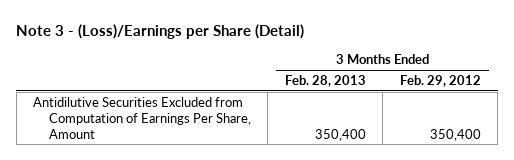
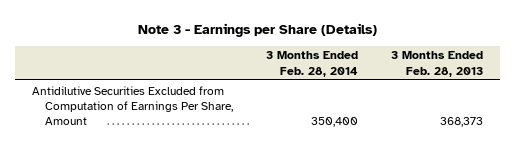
- Note 3 - (Loss)/Earnings per Share (Detail)
+ Note 3 - Earnings per Share (Details)
- | 3 Months Ended Feb. 28, 2013 | 3 Months Ended Feb. 29, 2012
+ | 3 Months Ended Feb. 28, 2014 | 3 Months Ended Feb. 28, 2013
- Antidilutive Securities Excluded from Computation of Earnings Per Share, Amount | 350,400 | 350,400
+ Antidilutive Securities Excluded from Computation of Earnings Per Share, Amount | 350,400 | 368,373

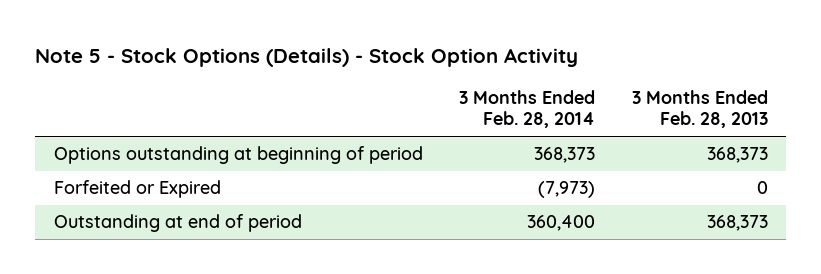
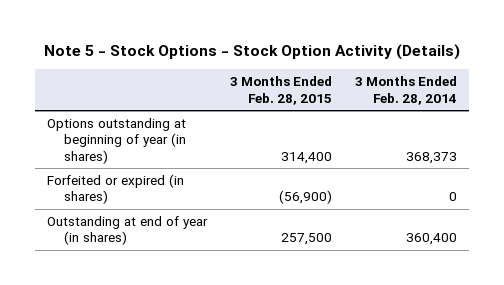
- Note 5 - Stock Options (Details) - Stock Option Activity
+ Note 5 - Stock Options - Stock Option Activity (Details)
- | 3 Months Ended Feb. 28, 2014 | 3 Months Ended Feb. 28, 2013
+ | 3 Months Ended Feb. 28, 2015 | 3 Months Ended Feb. 28, 2014
- Options outstanding at beginning of period | 368,373 | 368,373
- Forfeited or Expired | (7,973) | 0
- Outstanding at end of period | 360,400 | 368,373
+ Options outstanding at beginning of year (in shares) | 314,400 | 368,373
+ Forfeited or expired (in shares) | (56,900) | 0
+ Outstanding at end of year (in shares) | 257,500 | 360,400

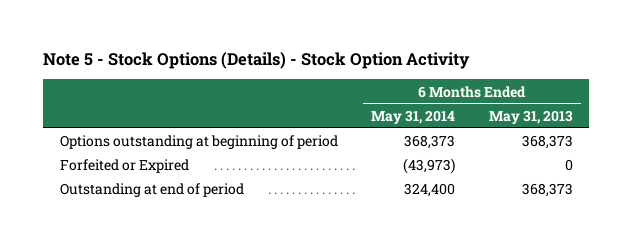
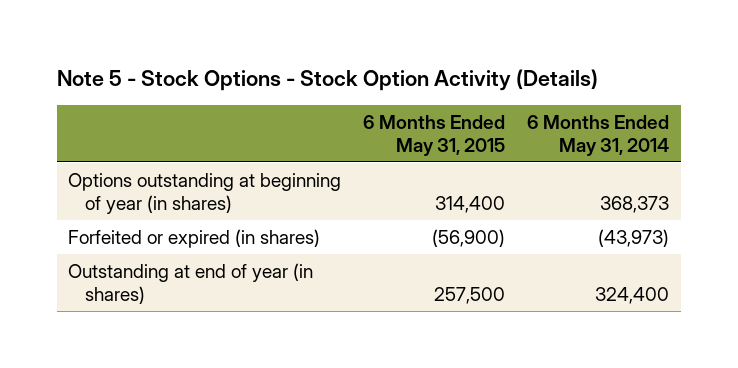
- Note 5 - Stock Options (Details) - Stock Option Activity
+ Note 5 - Stock Options - Stock Option Activity (Details)
- | 6 Months Ended May 31, 2014 | 6 Months Ended May 31, 2013
+ | 6 Months Ended May 31, 2015 | 6 Months Ended May 31, 2014
- Options outstanding at beginning of period | 368,373 | 368,373
- Forfeited or Expired | (43,973) | 0
- Outstanding at end of period | 324,400 | 368,373
+ Options outstanding at beginning of year (in shares) | 314,400 | 368,373
+ Forfeited or expired (in shares) | (56,900) | (43,973)
+ Outstanding at end of year (in shares) | 257,500 | 324,400

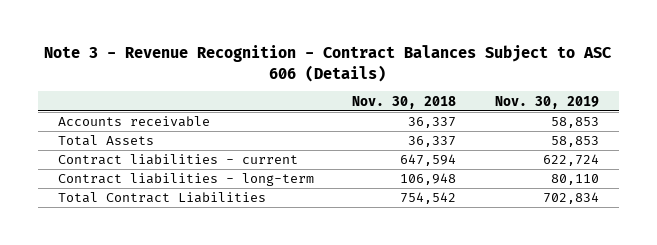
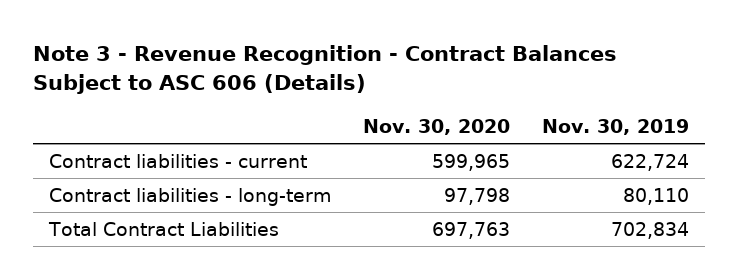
- | Nov. 30, 2018 | Nov. 30, 2019
+ | Nov. 30, 2020 | Nov. 30, 2019
- Accounts receivable | 36,337 | 58,853
- Total Assets | 36,337 | 58,853

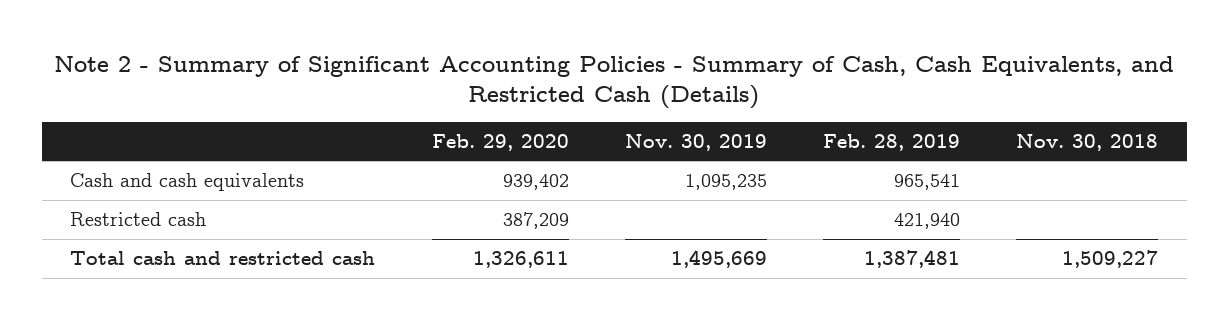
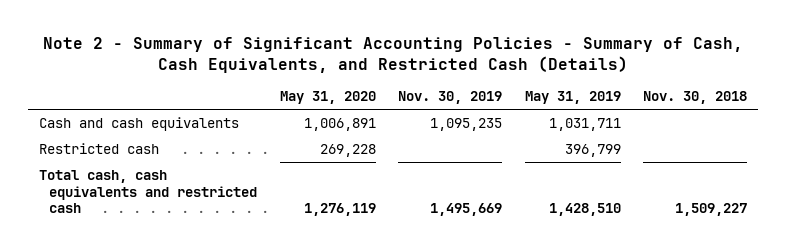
- | Feb. 29, 2020 | Nov. 30, 2019 | Feb. 28, 2019 | Nov. 30, 2018
+ | May 31, 2020 | Nov. 30, 2019 | May 31, 2019 | Nov. 30, 2018
- Total cash and restricted cash | 1,326,611 | 1,495,669 | 1,387,481 | 1,509,227
+ Total cash, cash equivalents and restricted cash | 1,276,119 | 1,495,669 | 1,428,510 | 1,509,227

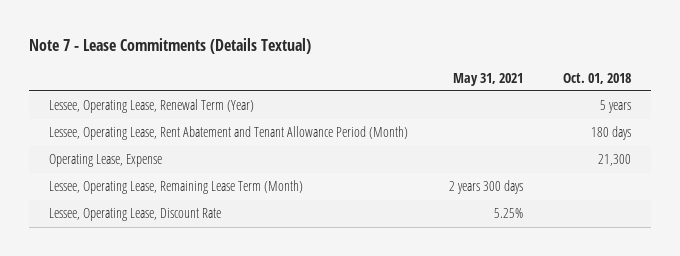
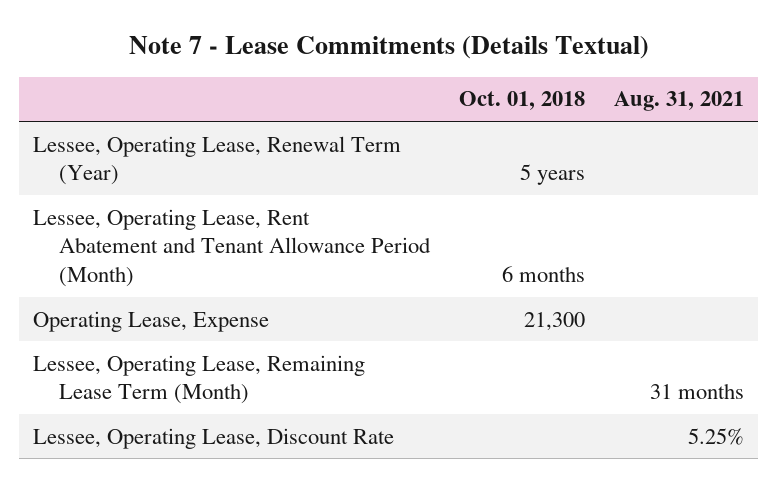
- | May 31, 2021 | Oct. 01, 2018
+ | Oct. 01, 2018 | Aug. 31, 2021
- Lessee, Operating Lease, Rent Abatement and Tenant Allowance Period (Month) | | 180 days
+ Lessee, Operating Lease, Rent Abatement and Tenant Allowance Period (Month) | 6 months |

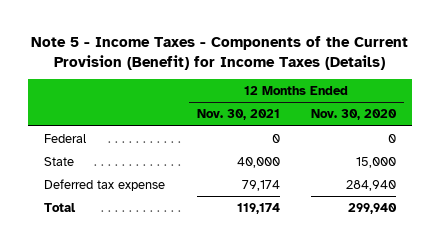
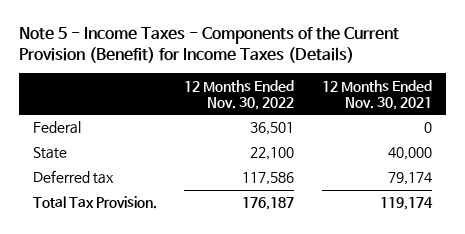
- | 12 Months Ended Nov. 30, 2021 | 12 Months Ended Nov. 30, 2020
+ | 12 Months Ended Nov. 30, 2022 | 12 Months Ended Nov. 30, 2021
- Deferred tax expense | 79,174 | 284,940
- Total | 119,174 | 299,940
+ Deferred tax | 117,586 | 79,174
+ Total Tax Provision. | 176,187 | 119,174

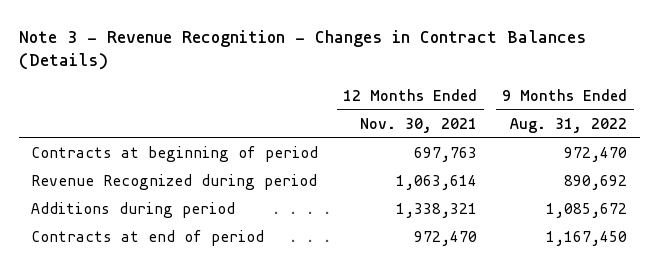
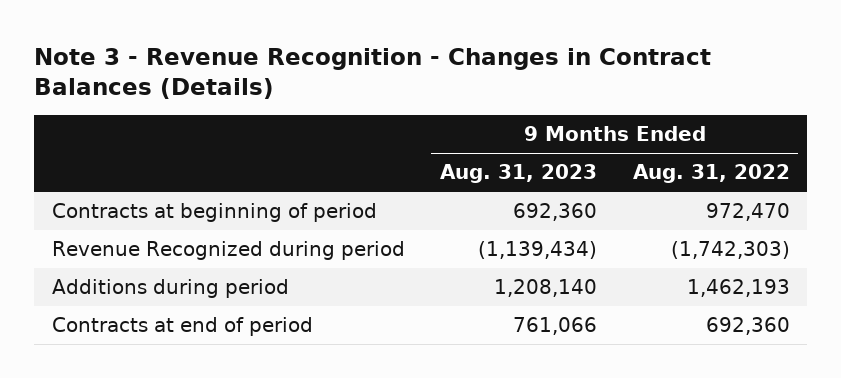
- | 12 Months Ended Nov. 30, 2021 | 9 Months Ended Aug. 31, 2022
+ | 9 Months Ended Aug. 31, 2023 | 9 Months Ended Aug. 31, 2022
- Revenue Recognized during period | 1,063,614 | 890,692
- Additions during period | 1,338,321 | 1,085,672
- Contracts at end of period | 972,470 | 1,167,450
+ Revenue Recognized during period | (1,139,434) | (1,742,303)
+ Additions during period | 1,208,140 | 1,462,193
+ Contracts at end of period | 761,066 | 692,360

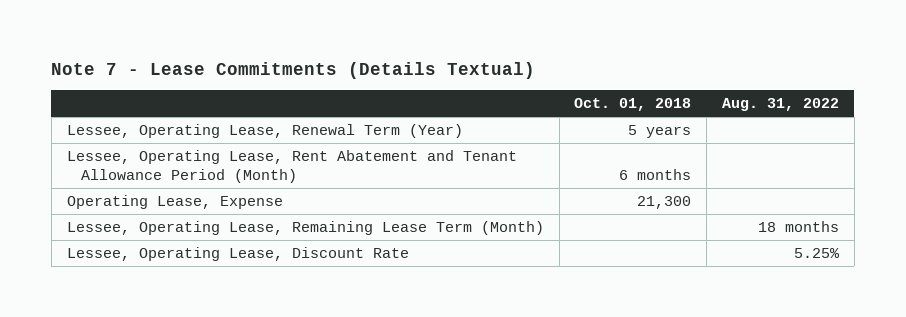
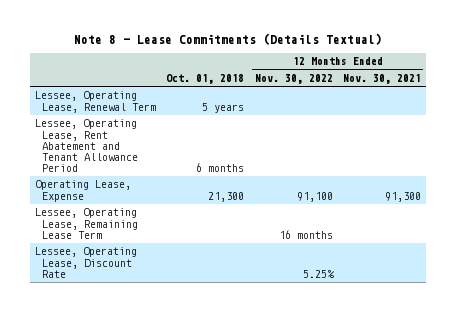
- Note 7 - Lease Commitments (Details Textual)
+ Note 8 - Lease Commitments (Details Textual)
- | Oct. 01, 2018 | Aug. 31, 2022
+ | Oct. 01, 2018 | 12 Months Ended Nov. 30, 2022 | 12 Months Ended Nov. 30, 2021
- Lessee, Operating Lease, Renewal Term (Year) | 5 years |
- Lessee, Operating Lease, Rent Abatement and Tenant Allowance Period (Month) | 6 months |
+ Lessee, Operating Lease, Renewal Term | 5 years | |
+ Lessee, Operating Lease, Rent Abatement and Tenant Allowance Period | 6 months | |
- Lessee, Operating Lease, Remaining Lease Term (Month) | | 18 months
+ Lessee, Operating Lease, Remaining Lease Term | | 16 months |

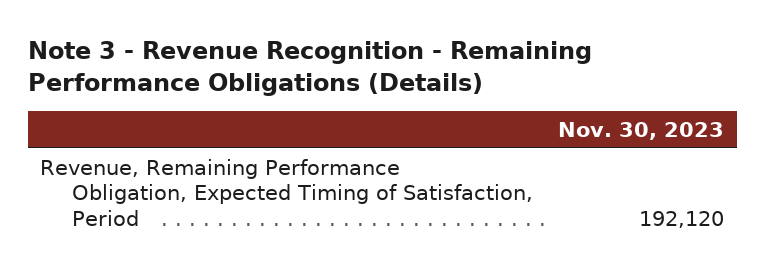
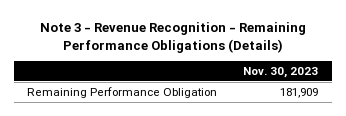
- Revenue, Remaining Performance Obligation, Expected Timing of Satisfaction, Period | 192,120
+ Remaining Performance Obligation | 181,909

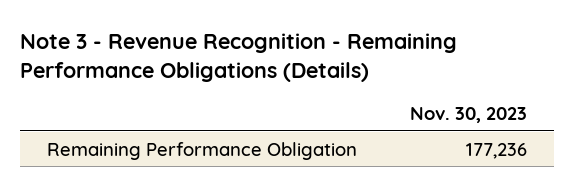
- Remaining Performance Obligation | 181,909
+ Remaining Performance Obligation | 177,236

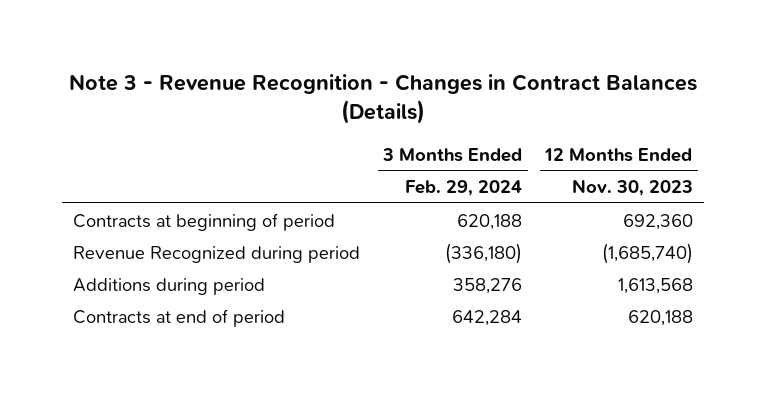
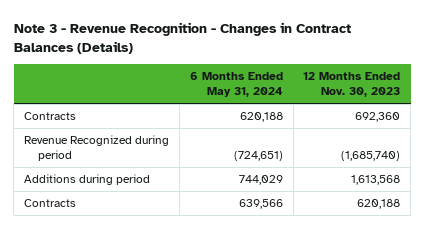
- | 3 Months Ended Feb. 29, 2024 | 12 Months Ended Nov. 30, 2023
+ | 6 Months Ended May 31, 2024 | 12 Months Ended Nov. 30, 2023
- Contracts at beginning of period | 620,188 | 692,360
+ Contracts | 620,188 | 692,360
- Contracts at end of period | 642,284 | 620,188
+ Contracts | 639,566 | 620,188

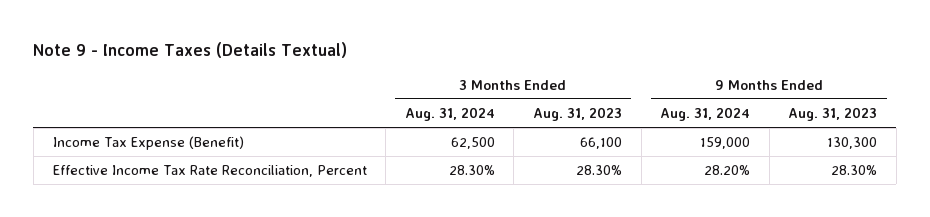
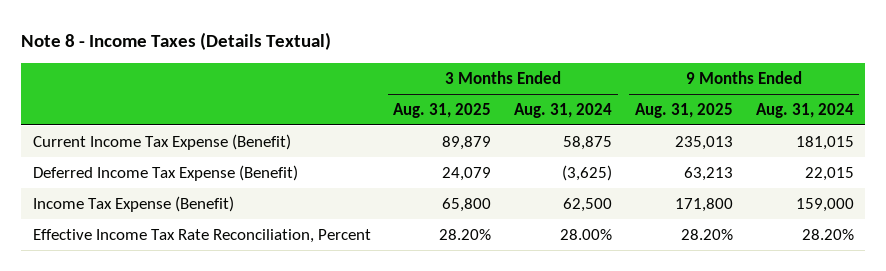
- Note 9 - Income Taxes (Details Textual)
+ Note 8 - Income Taxes (Details Textual)
- | 3 Months Ended Aug. 31, 2024 | 3 Months Ended Aug. 31, 2023 | 9 Months Ended Aug. 31, 2024 | 9 Months Ended Aug. 31, 2023
+ | 3 Months Ended Aug. 31, 2025 | 3 Months Ended Aug. 31, 2024 | 9 Months Ended Aug. 31, 2025 | 9 Months Ended Aug. 31, 2024
+ Current Income Tax Expense (Benefit) | 89,879 | 58,875 | 235,013 | 181,015
+ Deferred Income Tax Expense (Benefit) | 24,079 | (3,625) | 63,213 | 22,015
- Effective Income Tax Rate Reconciliation, Percent | 28.30% | 28.30% | 28.20% | 28.30%
+ Effective Income Tax Rate Reconciliation, Percent | 28.20% | 28.00% | 28.20% | 28.20%

